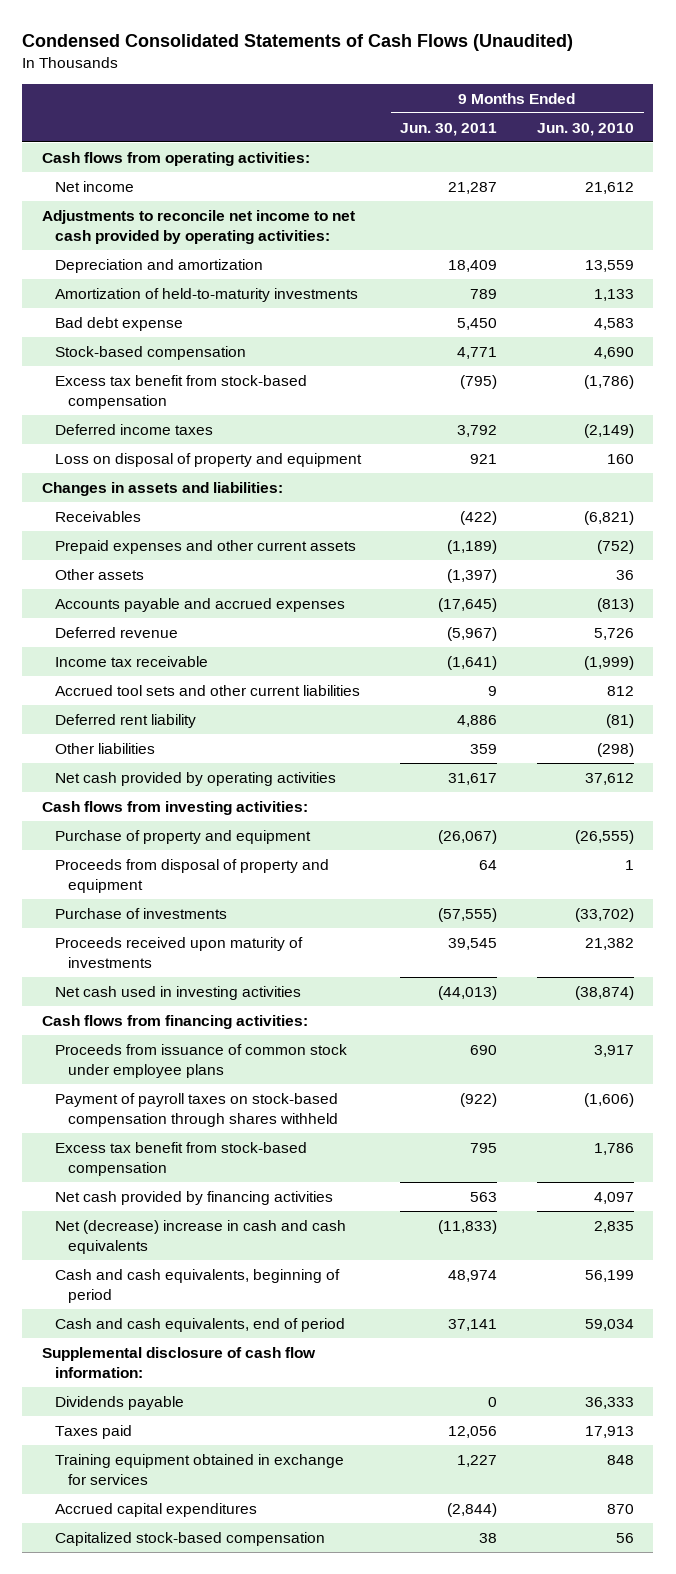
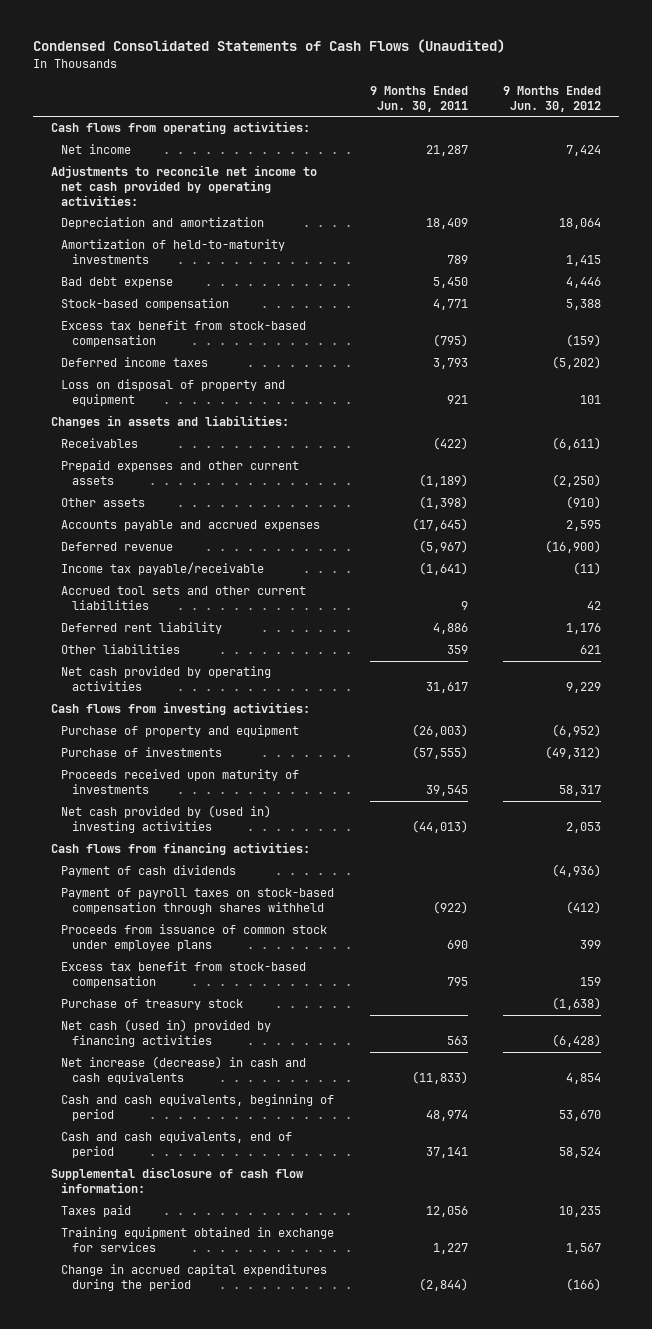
- | 9 Months Ended Jun. 30, 2011 | 9 Months Ended Jun. 30, 2010
+ | 9 Months Ended Jun. 30, 2011 | 9 Months Ended Jun. 30, 2012
- Deferred income taxes | 3,792 | (2,149)
+ Deferred income taxes | 3,793 | (5,202)
- Other assets | (1,397) | 36
+ Other assets | (1,398) | (910)
- Income tax receivable | (1,641) | (1,999)
+ Income tax payable/receivable | (1,641) | (11)
- Purchase of property and equipment | (26,067) | (26,555)
- Proceeds from disposal of property and equipment | 64 | 1
+ Purchase of property and equipment | (26,003) | (6,952)
- Net cash used in investing activities | (44,013) | (38,874)
+ Net cash provided by (used in) investing activities | (44,013) | 2,053
+ Payment of cash dividends | | (4,936)
moved down: Proceeds from issuance of common stock under employee plans | 690 | 399
- Net cash provided by financing activities | 563 | 4,097
- Net (decrease) increase in cash and cash equivalents | (11,833) | 2,835
+ Purchase of treasury stock | | (1,638)
+ Net cash (used in) provided by financing activities | 563 | (6,428)
+ Net increase (decrease) in cash and cash equivalents | (11,833) | 4,854
- Dividends payable | 0 | 36,333
- Accrued capital expenditures | (2,844) | 870
- Capitalized stock-based compensation | 38 | 56
+ Change in accrued capital expenditures during the period | (2,844) | (166)

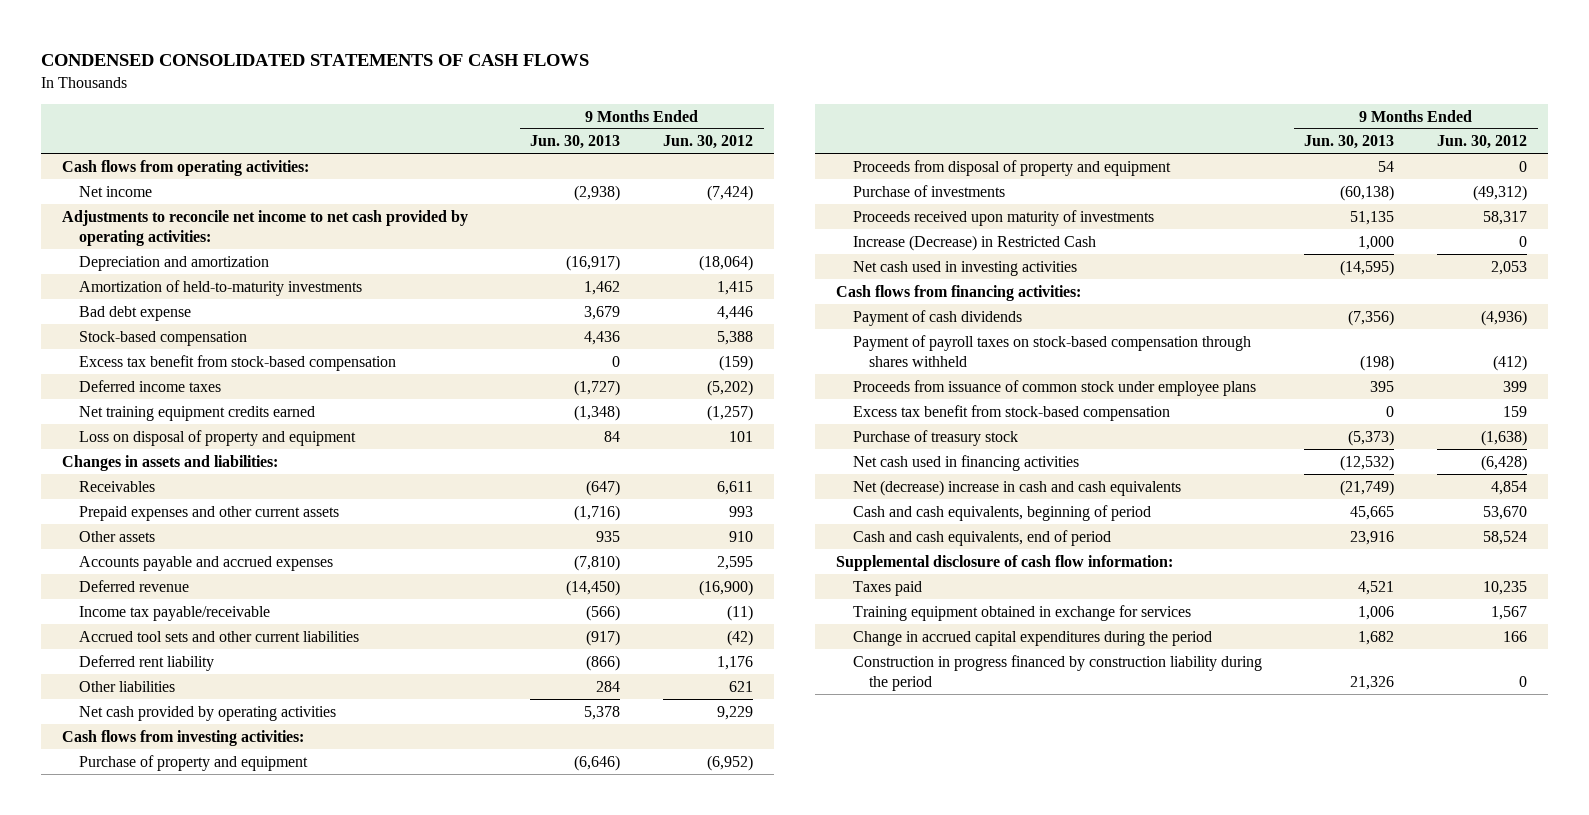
- Condensed Consolidated Statements of Cash Flows (Unaudited)
+ CONDENSED CONSOLIDATED STATEMENTS OF CASH FLOWS
- | 9 Months Ended Jun. 30, 2011 | 9 Months Ended Jun. 30, 2012
+ | 9 Months Ended Jun. 30, 2013 | 9 Months Ended Jun. 30, 2012
- Net income | 21,287 | 7,424
+ Net income | (2,938) | (7,424)
- Depreciation and amortization | 18,409 | 18,064
+ Depreciation and amortization | (16,917) | (18,064)
+ Net training equipment credits earned | (1,348) | (1,257)
- Receivables | (422) | (6,611)
- Prepaid expenses and other current assets | (1,189) | (2,250)
- Other assets | (1,398) | (910)
+ Receivables | (647) | 6,611
+ Prepaid expenses and other current assets | (1,716) | 993
+ Other assets | 935 | 910
- Accrued tool sets and other current liabilities | 9 | 42
+ Accrued tool sets and other current liabilities | (917) | (42)
+ Proceeds from disposal of property and equipment | 54 | 0
- Net cash provided by (used in) investing activities | (44,013) | 2,053
+ Increase (Decrease) in Restricted Cash | 1,000 | 0
+ Net cash used in investing activities | (14,595) | 2,053
- Net cash (used in) provided by financing activities | 563 | (6,428)
- Net increase (decrease) in cash and cash equivalents | (11,833) | 4,854
+ Net cash used in financing activities | (12,532) | (6,428)
+ Net (decrease) increase in cash and cash equivalents | (21,749) | 4,854
- Change in accrued capital expenditures during the period | (2,844) | (166)
+ Change in accrued capital expenditures during the period | 1,682 | 166
+ Construction in progress financed by construction liability during the period | 21,326 | 0

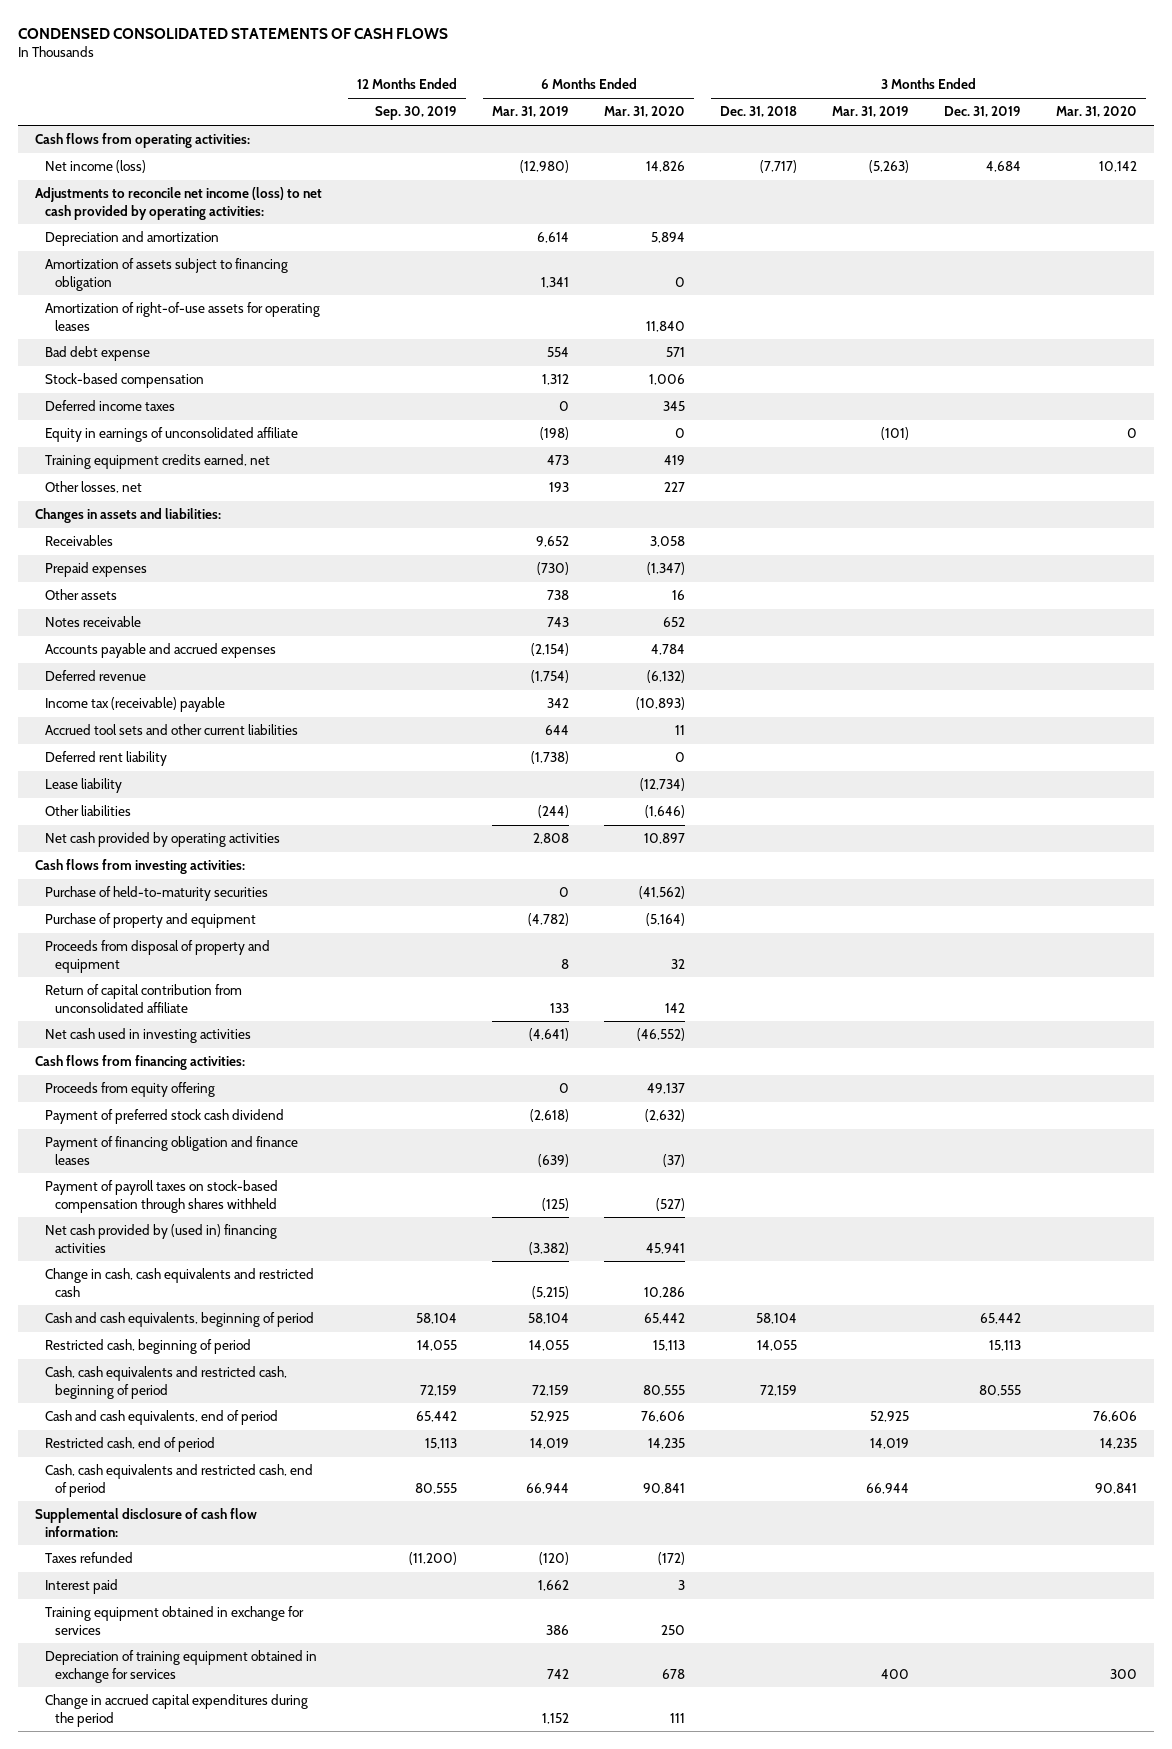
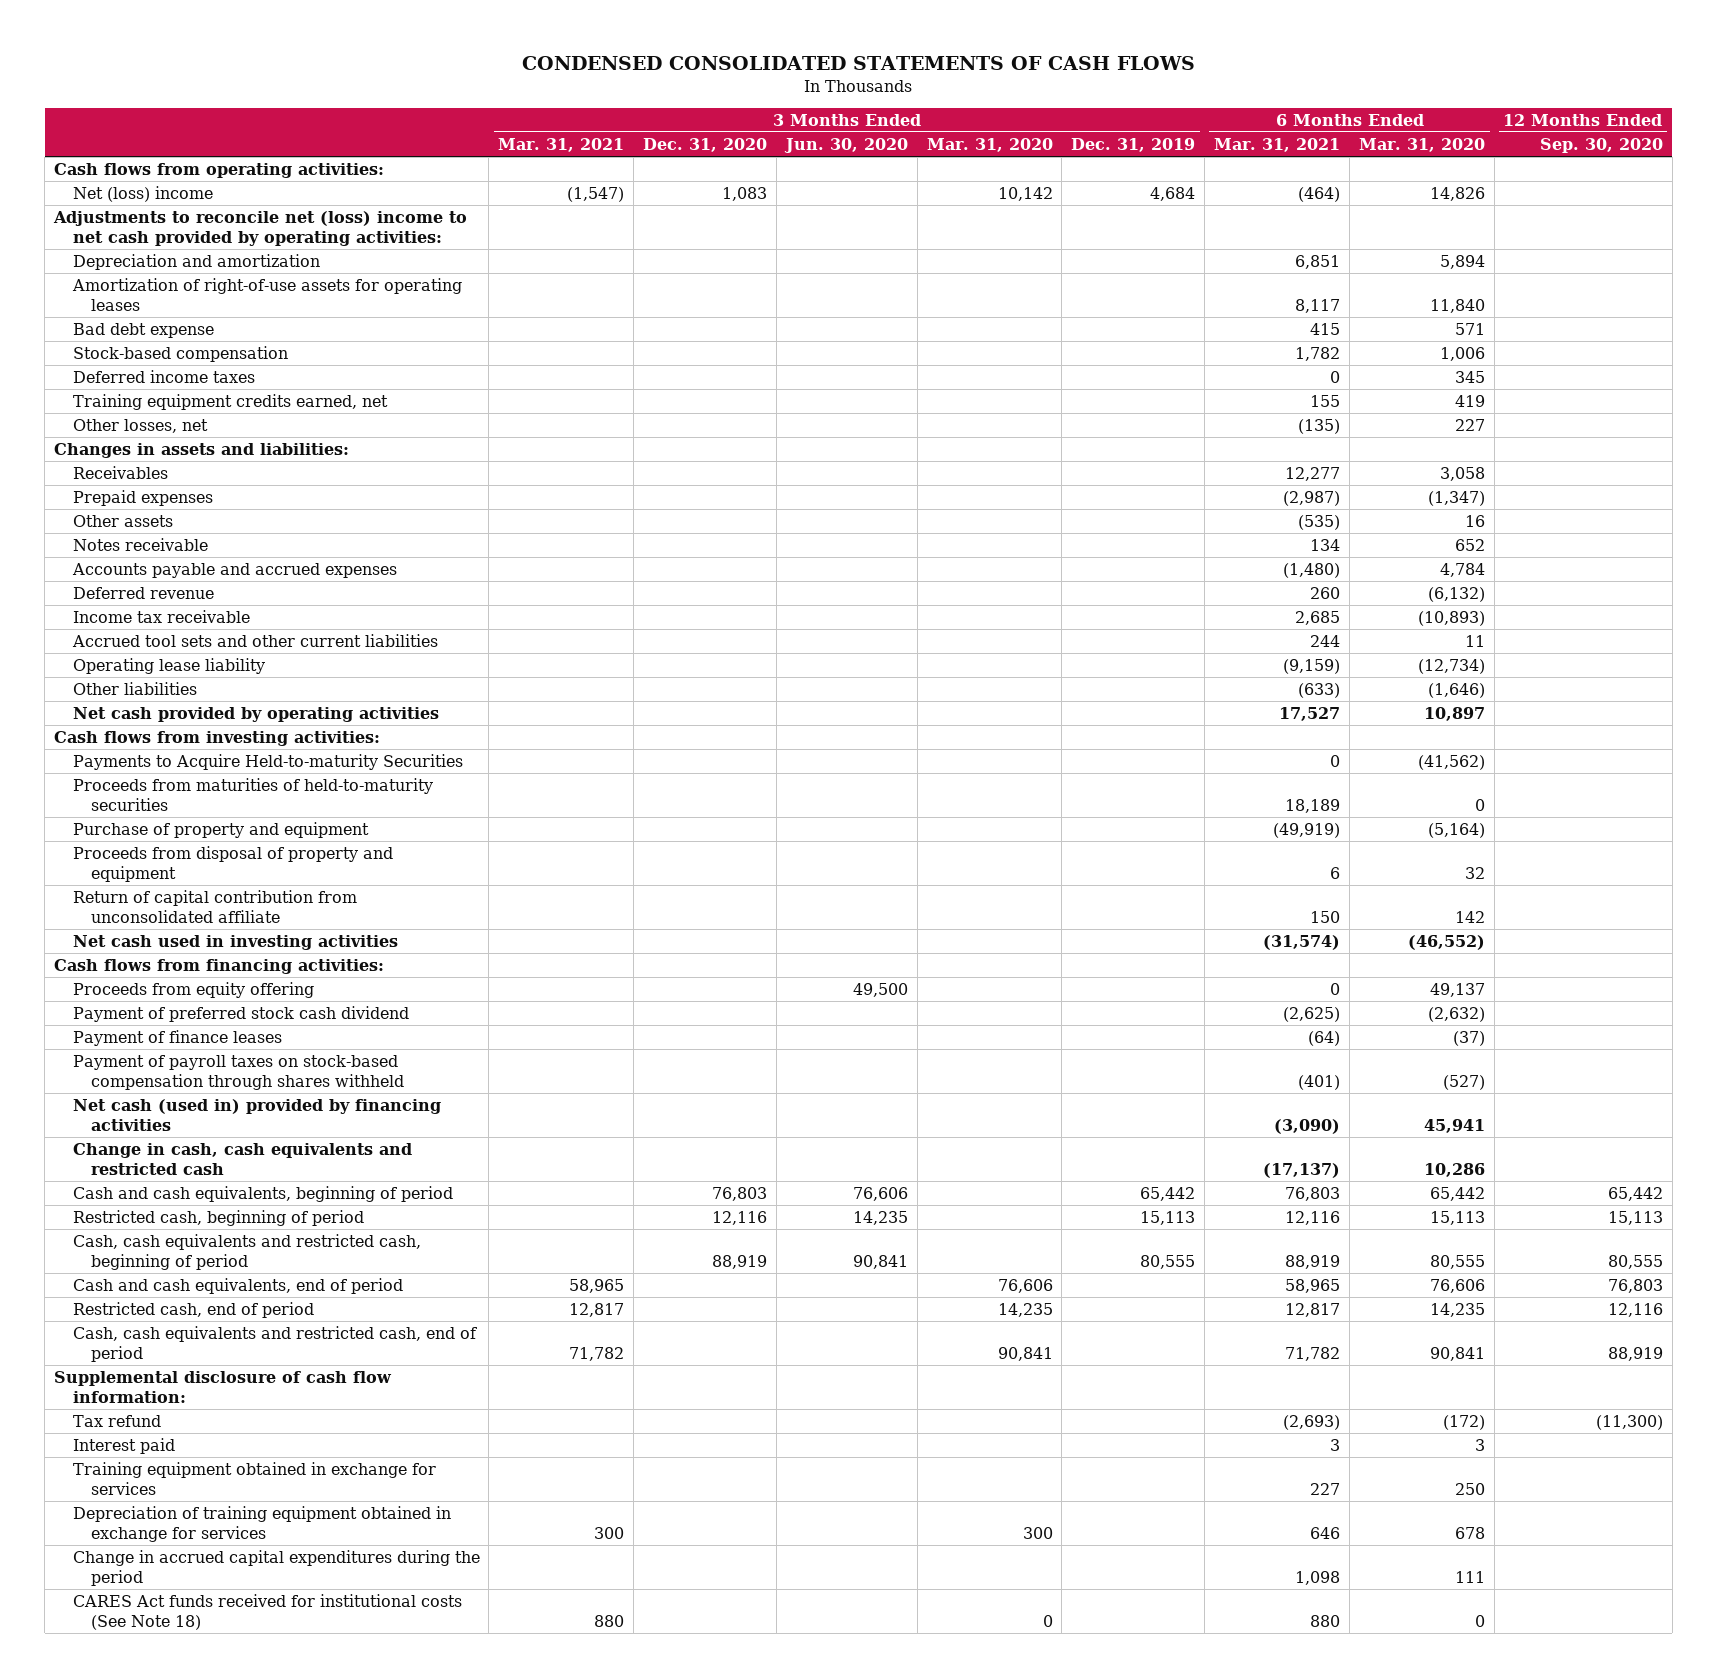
- | 12 Months Ended Sep. 30, 2019 | 6 Months Ended Mar. 31, 2019 | 6 Months Ended Mar. 31, 2020 | 3 Months Ended Dec. 31, 2018 | 3 Months Ended Mar. 31, 2019 | 3 Months Ended Dec. 31, 2019 | 3 Months Ended Mar. 31, 2020
+ | 3 Months Ended Mar. 31, 2021 | 3 Months Ended Dec. 31, 2020 | 3 Months Ended Jun. 30, 2020 | 3 Months Ended Mar. 31, 2020 | 3 Months Ended Dec. 31, 2019 | 6 Months Ended Mar. 31, 2021 | 6 Months Ended Mar. 31, 2020 | 12 Months Ended Sep. 30, 2020
- Net income (loss) | | (12,980) | 14,826 | (7,717) | (5,263) | 4,684 | 10,142
- Adjustments to reconcile net income (loss) to net cash provided by operating activities:
+ Net (loss) income | (1,547) | 1,083 | | 10,142 | 4,684 | (464) | 14,826 |
+ Adjustments to reconcile net (loss) income to net cash provided by operating activities:
- Amortization of assets subject to financing obligation | | 1,341 | 0 | | | |
- Equity in earnings of unconsolidated affiliate | | (198) | 0 | | (101) | | 0
- Income tax (receivable) payable | | 342 | (10,893) | | | |
+ Income tax receivable | | | | | | 2,685 | (10,893) |
- Deferred rent liability | | (1,738) | 0 | | | |
- Lease liability | | | (12,734) | | | |
+ Operating lease liability | | | | | | (9,159) | (12,734) |
- Purchase of held-to-maturity securities | | 0 | (41,562) | | | |
+ Payments to Acquire Held-to-maturity Securities | | | | | | 0 | (41,562) |
+ Proceeds from maturities of held-to-maturity securities | | | | | | 18,189 | 0 |
- Payment of financing obligation and finance leases | | (639) | (37) | | | |
+ Payment of finance leases | | | | | | (64) | (37) |
- Net cash provided by (used in) financing activities | | (3,382) | 45,941 | | | |
+ Net cash (used in) provided by financing activities | | | | | | (3,090) | 45,941 |
- Taxes refunded | (11,200) | (120) | (172) | | | |
+ Tax refund | | | | | | (2,693) | (172) | (11,300)
+ CARES Act funds received for institutional costs (See Note 18) | 880 | | | 0 | | 880 | 0 |

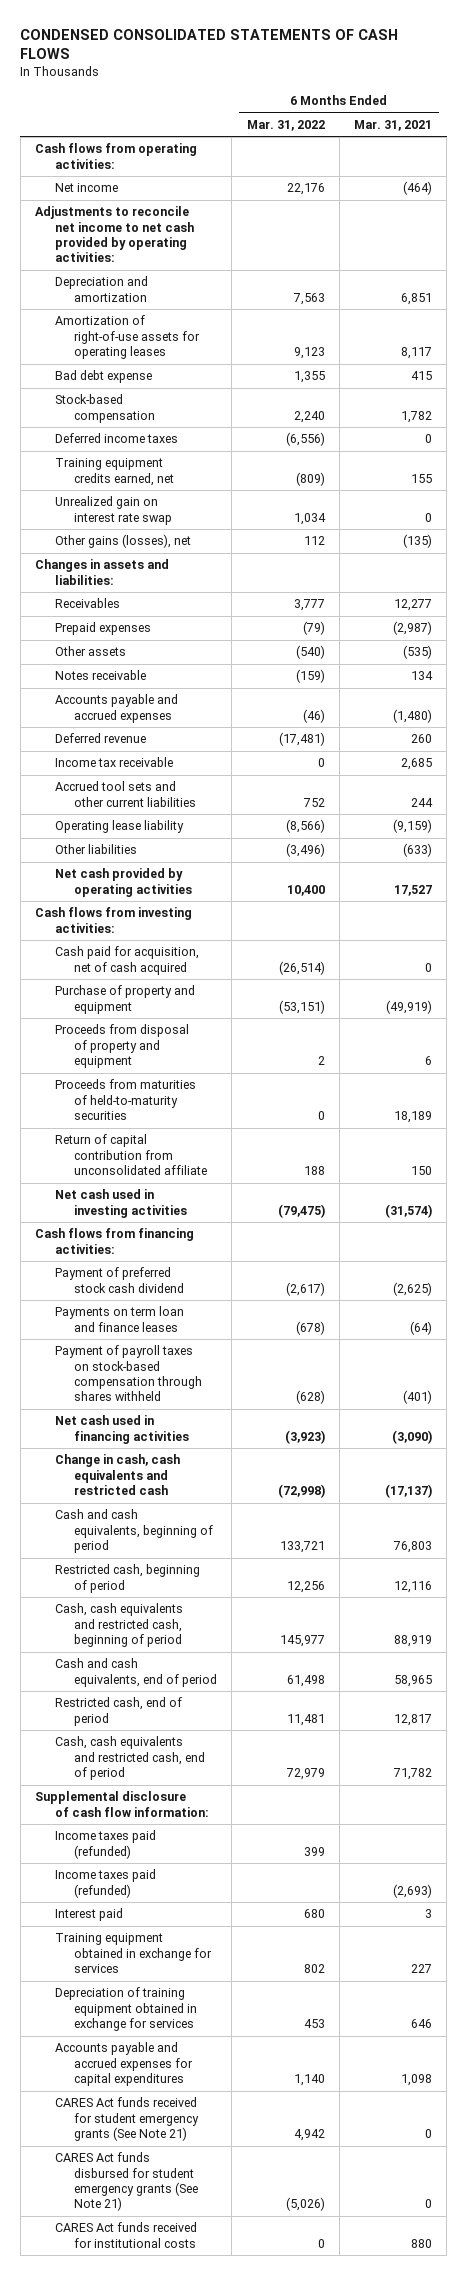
- | 3 Months Ended Mar. 31, 2021 | 3 Months Ended Dec. 31, 2020 | 3 Months Ended Jun. 30, 2020 | 3 Months Ended Mar. 31, 2020 | 3 Months Ended Dec. 31, 2019 | 6 Months Ended Mar. 31, 2021 | 6 Months Ended Mar. 31, 2020 | 12 Months Ended Sep. 30, 2020
+ | 6 Months Ended Mar. 31, 2022 | 6 Months Ended Mar. 31, 2021
- Net (loss) income | (1,547) | 1,083 | | 10,142 | 4,684 | (464) | 14,826 |
- Adjustments to reconcile net (loss) income to net cash provided by operating activities:
+ Net income | 22,176 | (464)
+ Adjustments to reconcile net income to net cash provided by operating activities:
- Other losses, net | | | | | | (135) | 227 |
+ Unrealized gain on interest rate swap | 1,034 | 0
+ Other gains (losses), net | 112 | (135)
- Payments to Acquire Held-to-maturity Securities | | | | | | 0 | (41,562) |
+ Cash paid for acquisition, net of cash acquired | (26,514) | 0
moved down: Proceeds from maturities of held-to-maturity securities | 0 | 18,189
- Proceeds from equity offering | | | 49,500 | | | 0 | 49,137 |
- Payment of finance leases | | | | | | (64) | (37) |
+ Payments on term loan and finance leases | (678) | (64)
- Net cash (used in) provided by financing activities | | | | | | (3,090) | 45,941 |
+ Net cash used in financing activities | (3,923) | (3,090)
- Tax refund | | | | | | (2,693) | (172) | (11,300)
+ Income taxes paid (refunded) | 399 |
+ Income taxes paid (refunded) | | (2,693)
- Change in accrued capital expenditures during the period | | | | | | 1,098 | 111 |
- CARES Act funds received for institutional costs (See Note 18) | 880 | | | 0 | | 880 | 0 |
+ Accounts payable and accrued expenses for capital expenditures | 1,140 | 1,098
+ CARES Act funds received for student emergency grants (See Note 21) | 4,942 | 0
+ CARES Act funds disbursed for student emergency grants (See Note 21) | (5,026) | 0
+ CARES Act funds received for institutional costs | 0 | 880

